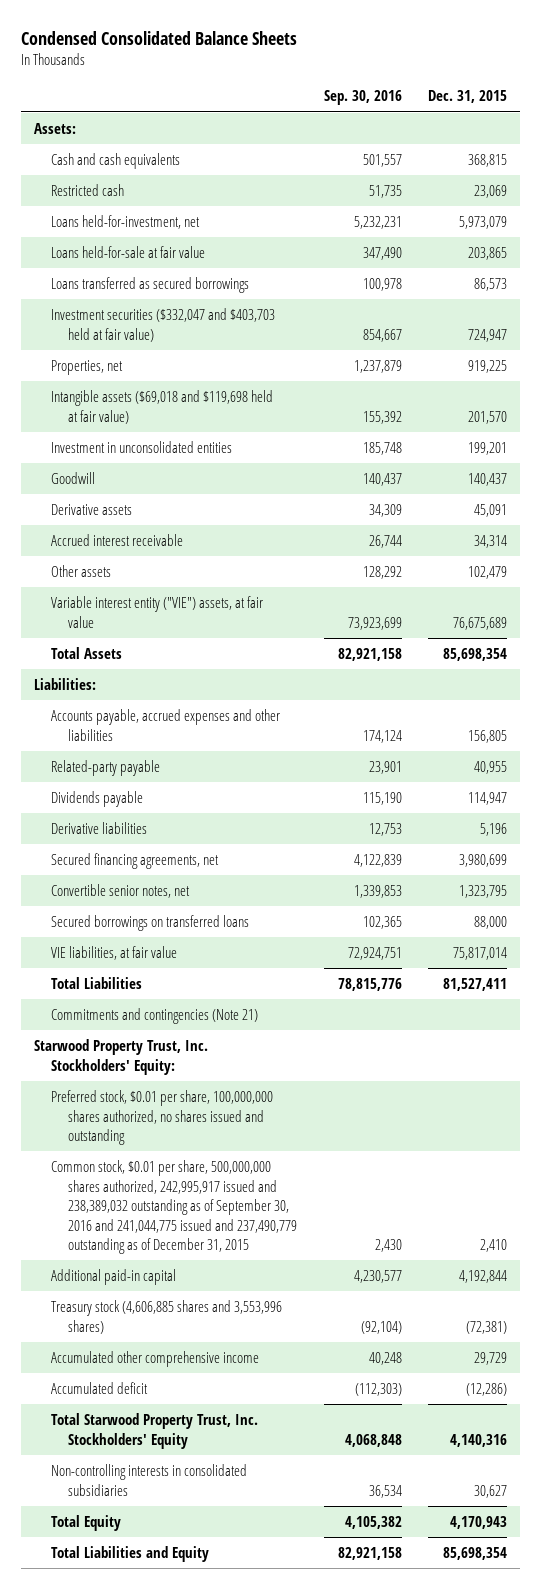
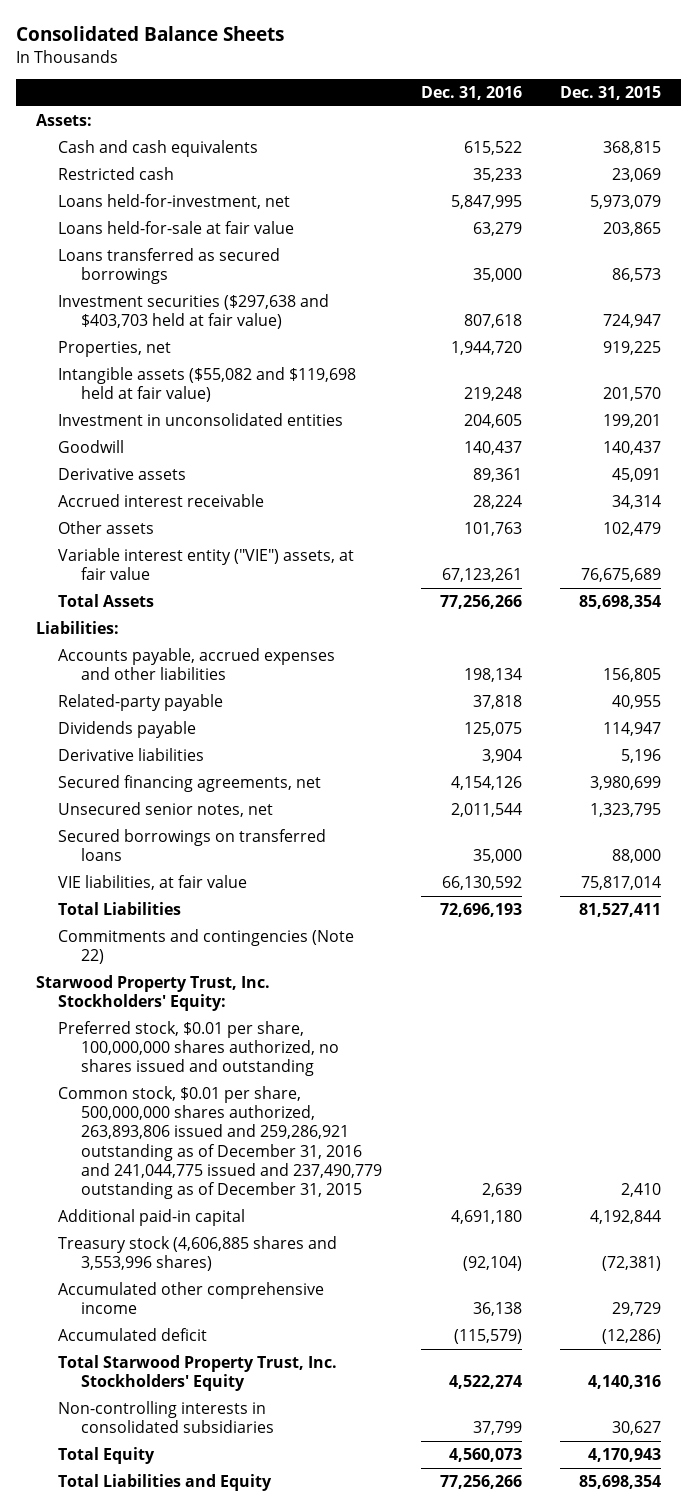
- Condensed Consolidated Balance Sheets
+ Consolidated Balance Sheets
- | Sep. 30, 2016 | Dec. 31, 2015
+ | Dec. 31, 2016 | Dec. 31, 2015
- Investment securities ($332,047 and $403,703 held at fair value) | 854,667 | 724,947
+ Investment securities ($297,638 and $403,703 held at fair value) | 807,618 | 724,947
- Intangible assets ($69,018 and $119,698 held at fair value) | 155,392 | 201,570
+ Intangible assets ($55,082 and $119,698 held at fair value) | 219,248 | 201,570
- Convertible senior notes, net | 1,339,853 | 1,323,795
+ Unsecured senior notes, net | 2,011,544 | 1,323,795
- Commitments and contingencies (Note 21)
+ Commitments and contingencies (Note 22)
- Common stock, $0.01 per share, 500,000,000 shares authorized, 242,995,917 issued and 238,389,032 outstanding as of September 30, 2016 and 241,044,775 issued and 237,490,779 outstanding as of December 31, 2015 | 2,430 | 2,410
+ Common stock, $0.01 per share, 500,000,000 shares authorized, 263,893,806 issued and 259,286,921 outstanding as of December 31, 2016 and 241,044,775 issued and 237,490,779 outstanding as of December 31, 2015 | 2,639 | 2,410

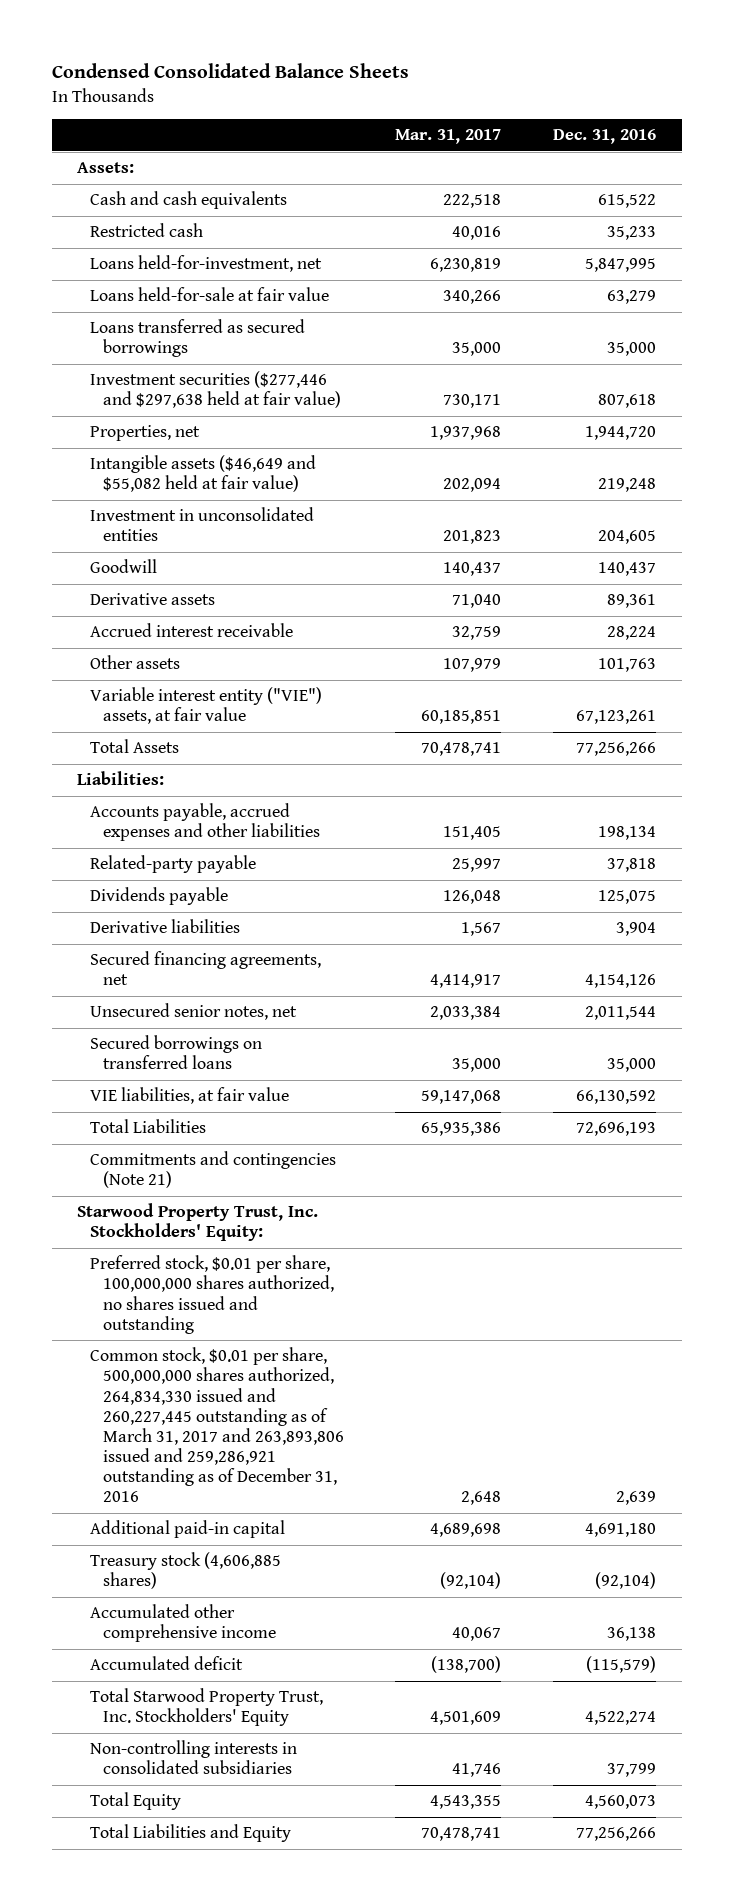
- Consolidated Balance Sheets
+ Condensed Consolidated Balance Sheets
- | Dec. 31, 2016 | Dec. 31, 2015
+ | Mar. 31, 2017 | Dec. 31, 2016
- Investment securities ($297,638 and $403,703 held at fair value) | 807,618 | 724,947
+ Investment securities ($277,446 and $297,638 held at fair value) | 730,171 | 807,618
- Intangible assets ($55,082 and $119,698 held at fair value) | 219,248 | 201,570
+ Intangible assets ($46,649 and $55,082 held at fair value) | 202,094 | 219,248
- Commitments and contingencies (Note 22)
+ Commitments and contingencies (Note 21)
- Common stock, $0.01 per share, 500,000,000 shares authorized, 263,893,806 issued and 259,286,921 outstanding as of December 31, 2016 and 241,044,775 issued and 237,490,779 outstanding as of December 31, 2015 | 2,639 | 2,410
+ Common stock, $0.01 per share, 500,000,000 shares authorized, 264,834,330 issued and 260,227,445 outstanding as of March 31, 2017 and 263,893,806 issued and 259,286,921 outstanding as of December 31, 2016 | 2,648 | 2,639
- Treasury stock (4,606,885 shares and 3,553,996 shares) | (92,104) | (72,381)
+ Treasury stock (4,606,885 shares) | (92,104) | (92,104)

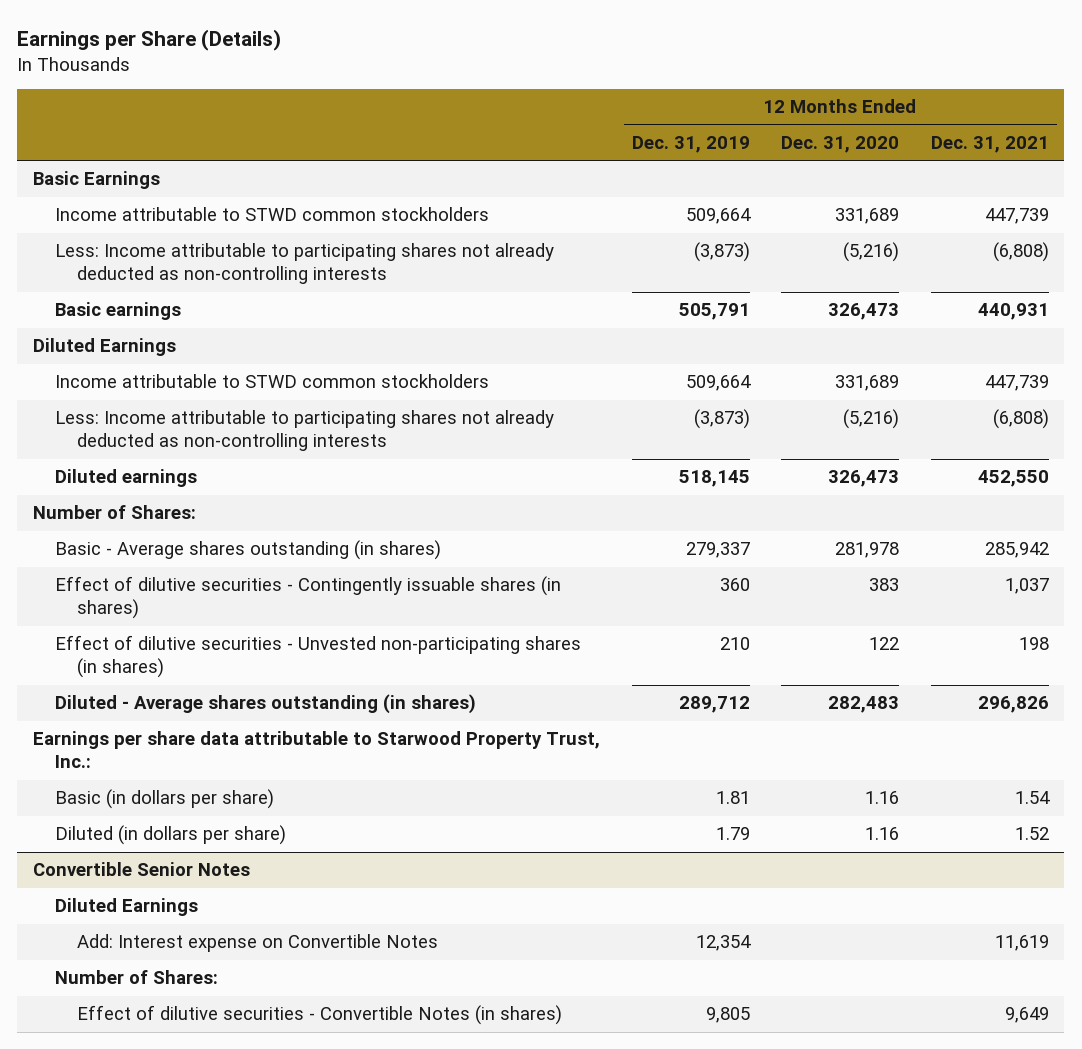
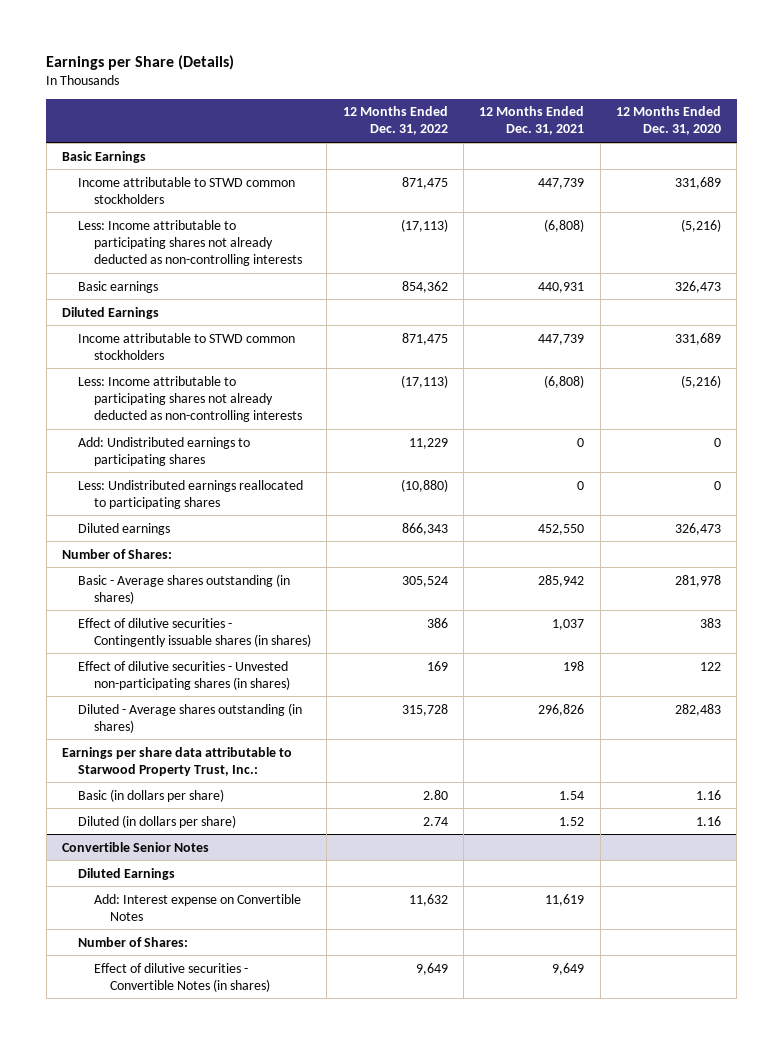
- | 12 Months Ended Dec. 31, 2019 | 12 Months Ended Dec. 31, 2020 | 12 Months Ended Dec. 31, 2021
+ | 12 Months Ended Dec. 31, 2022 | 12 Months Ended Dec. 31, 2021 | 12 Months Ended Dec. 31, 2020
+ Add: Undistributed earnings to participating shares | 11,229 | 0 | 0
+ Less: Undistributed earnings reallocated to participating shares | (10,880) | 0 | 0

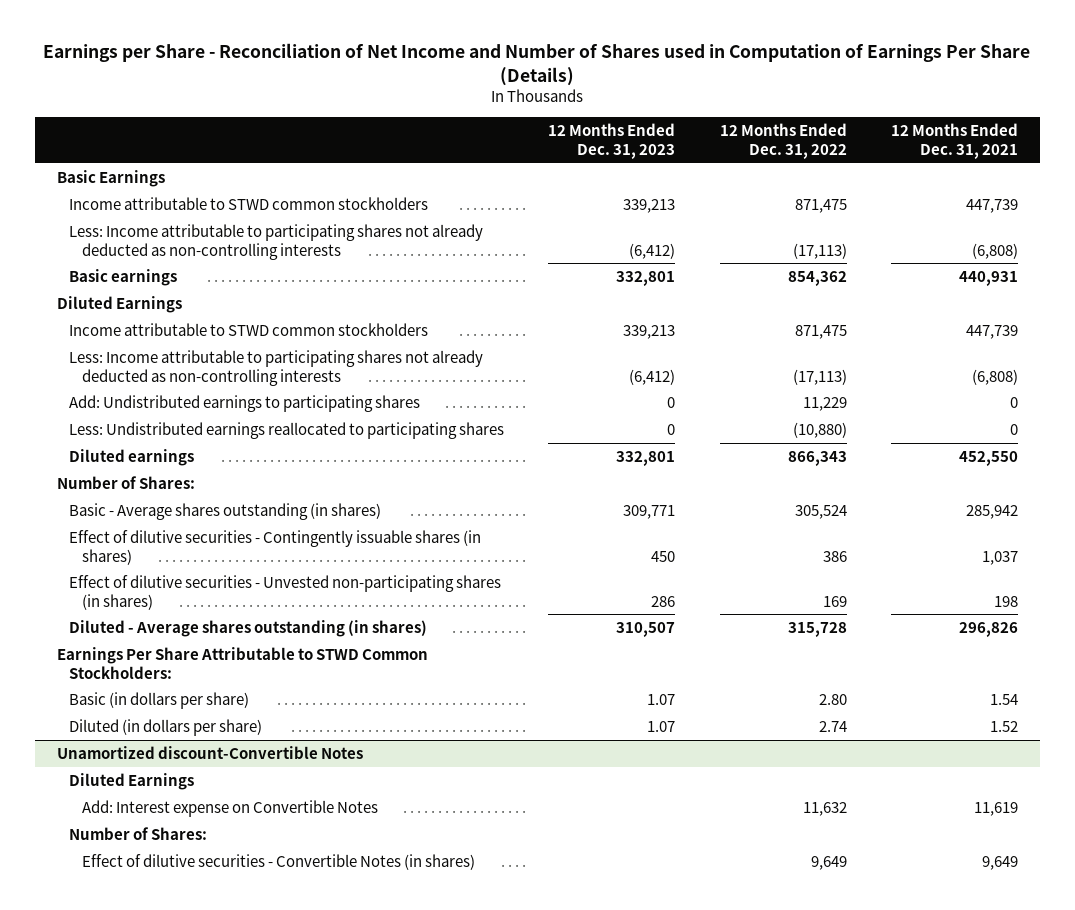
- Earnings per Share (Details)
+ Earnings per Share - Reconciliation of Net Income and Number of Shares used in Computation of Earnings Per Share (Details)
- | 12 Months Ended Dec. 31, 2022 | 12 Months Ended Dec. 31, 2021 | 12 Months Ended Dec. 31, 2020
+ | 12 Months Ended Dec. 31, 2023 | 12 Months Ended Dec. 31, 2022 | 12 Months Ended Dec. 31, 2021
- Earnings per share data attributable to Starwood Property Trust, Inc.:
+ Earnings Per Share Attributable to STWD Common Stockholders:
- Convertible Senior Notes
+ Unamortized discount-Convertible Notes

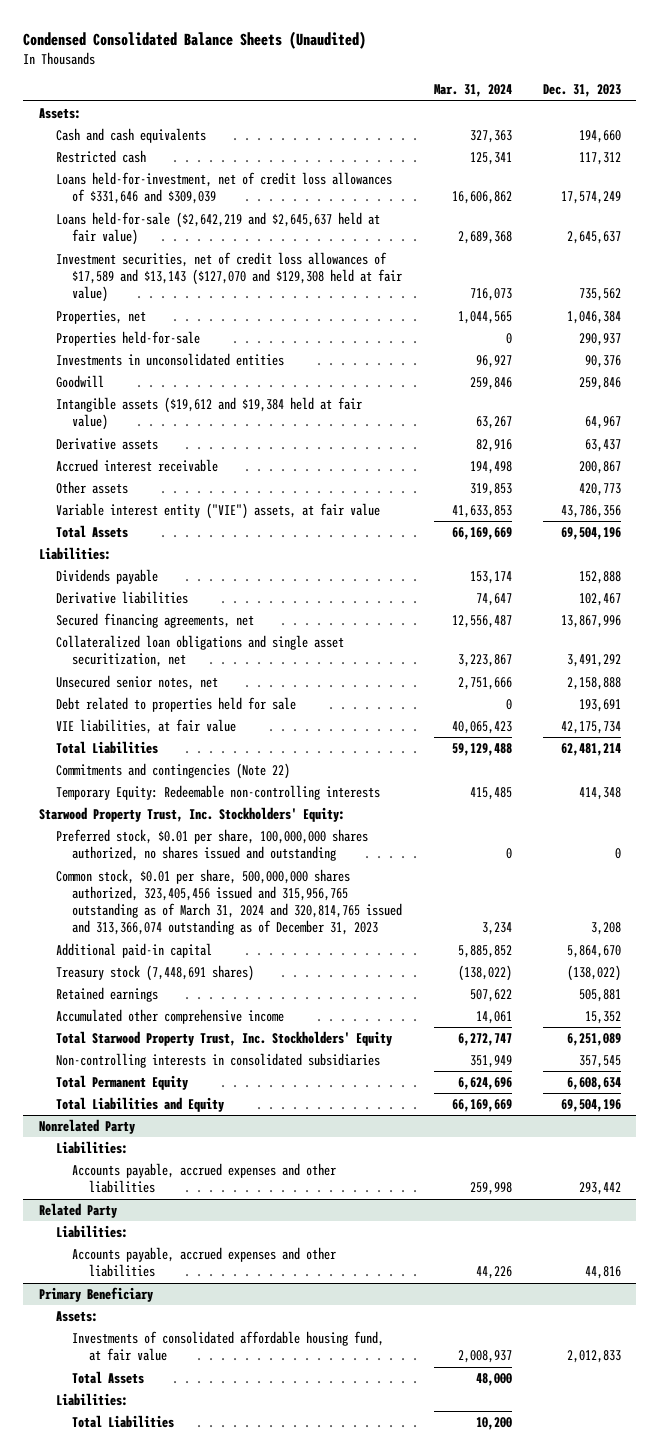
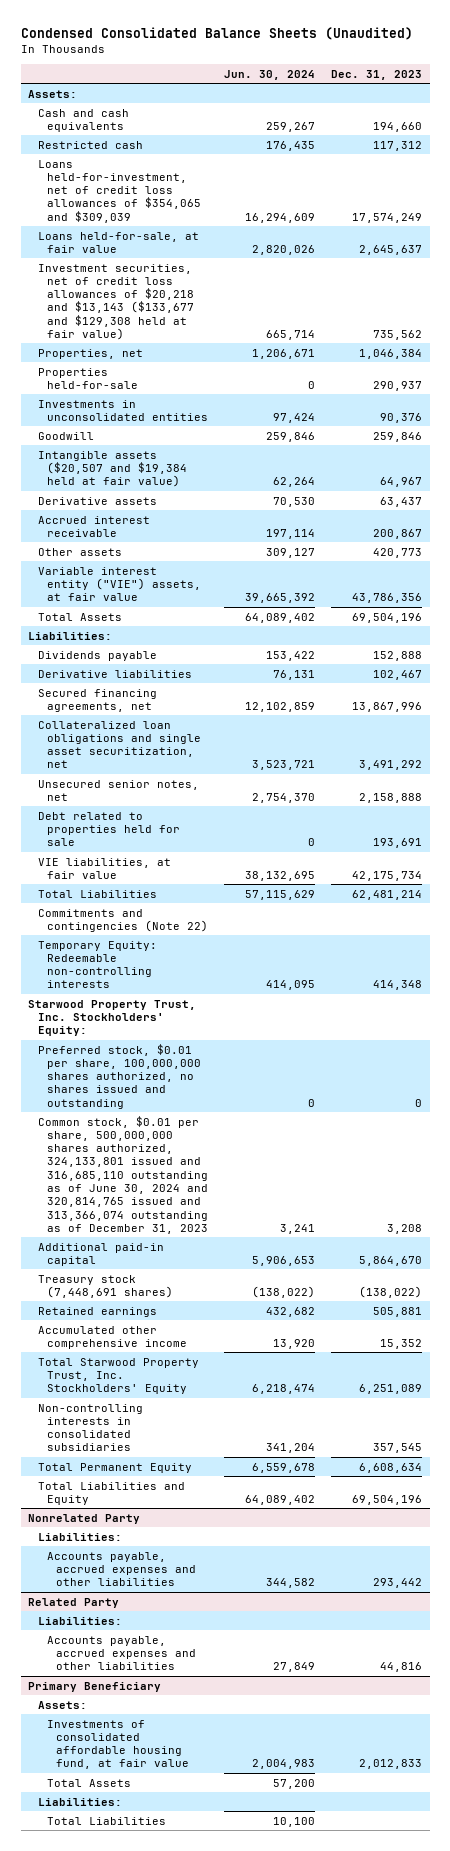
- | Mar. 31, 2024 | Dec. 31, 2023
+ | Jun. 30, 2024 | Dec. 31, 2023
- Loans held-for-investment, net of credit loss allowances of $331,646 and $309,039 | 16,606,862 | 17,574,249
- Loans held-for-sale ($2,642,219 and $2,645,637 held at fair value) | 2,689,368 | 2,645,637
- Investment securities, net of credit loss allowances of $17,589 and $13,143 ($127,070 and $129,308 held at fair value) | 716,073 | 735,562
+ Loans held-for-investment, net of credit loss allowances of $354,065 and $309,039 | 16,294,609 | 17,574,249
+ Loans held-for-sale, at fair value | 2,820,026 | 2,645,637
+ Investment securities, net of credit loss allowances of $20,218 and $13,143 ($133,677 and $129,308 held at fair value) | 665,714 | 735,562
- Intangible assets ($19,612 and $19,384 held at fair value) | 63,267 | 64,967
+ Intangible assets ($20,507 and $19,384 held at fair value) | 62,264 | 64,967
- Common stock, $0.01 per share, 500,000,000 shares authorized, 323,405,456 issued and 315,956,765 outstanding as of March 31, 2024 and 320,814,765 issued and 313,366,074 outstanding as of December 31, 2023 | 3,234 | 3,208
+ Common stock, $0.01 per share, 500,000,000 shares authorized, 324,133,801 issued and 316,685,110 outstanding as of June 30, 2024 and 320,814,765 issued and 313,366,074 outstanding as of December 31, 2023 | 3,241 | 3,208

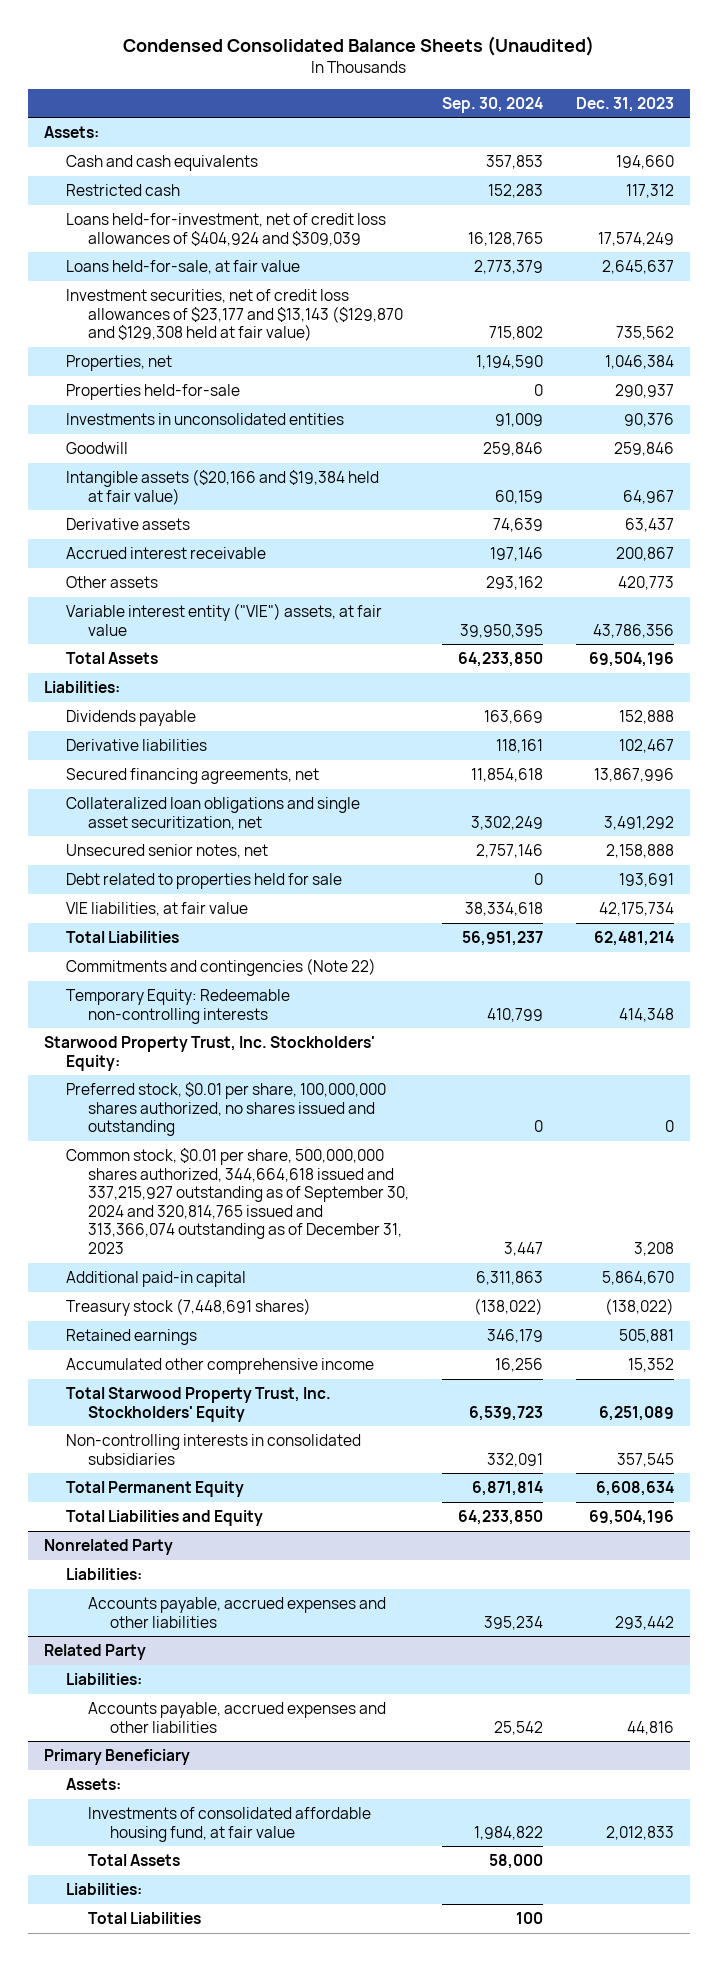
- | Jun. 30, 2024 | Dec. 31, 2023
+ | Sep. 30, 2024 | Dec. 31, 2023
- Loans held-for-investment, net of credit loss allowances of $354,065 and $309,039 | 16,294,609 | 17,574,249
+ Loans held-for-investment, net of credit loss allowances of $404,924 and $309,039 | 16,128,765 | 17,574,249
- Investment securities, net of credit loss allowances of $20,218 and $13,143 ($133,677 and $129,308 held at fair value) | 665,714 | 735,562
+ Investment securities, net of credit loss allowances of $23,177 and $13,143 ($129,870 and $129,308 held at fair value) | 715,802 | 735,562
- Intangible assets ($20,507 and $19,384 held at fair value) | 62,264 | 64,967
+ Intangible assets ($20,166 and $19,384 held at fair value) | 60,159 | 64,967
- Common stock, $0.01 per share, 500,000,000 shares authorized, 324,133,801 issued and 316,685,110 outstanding as of June 30, 2024 and 320,814,765 issued and 313,366,074 outstanding as of December 31, 2023 | 3,241 | 3,208
+ Common stock, $0.01 per share, 500,000,000 shares authorized, 344,664,618 issued and 337,215,927 outstanding as of September 30, 2024 and 320,814,765 issued and 313,366,074 outstanding as of December 31, 2023 | 3,447 | 3,208

